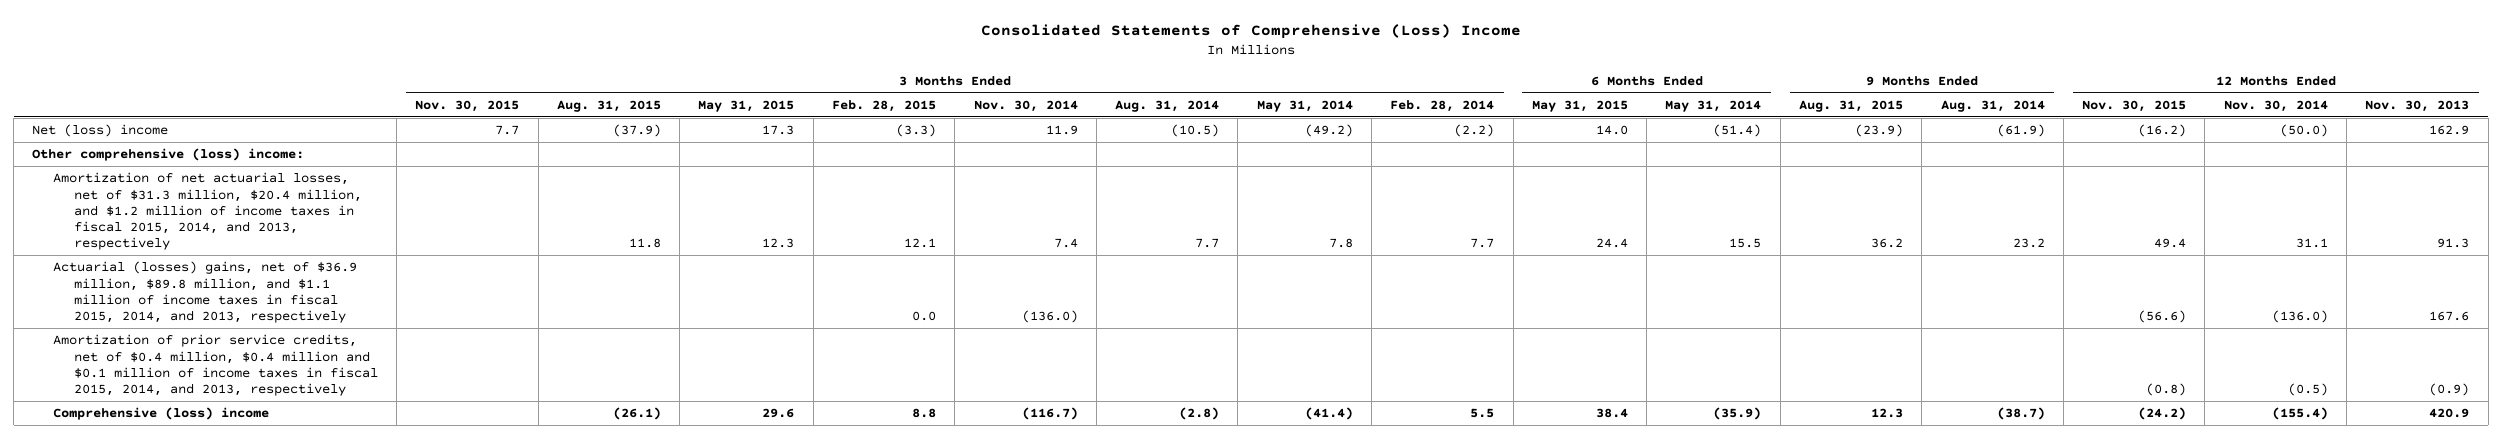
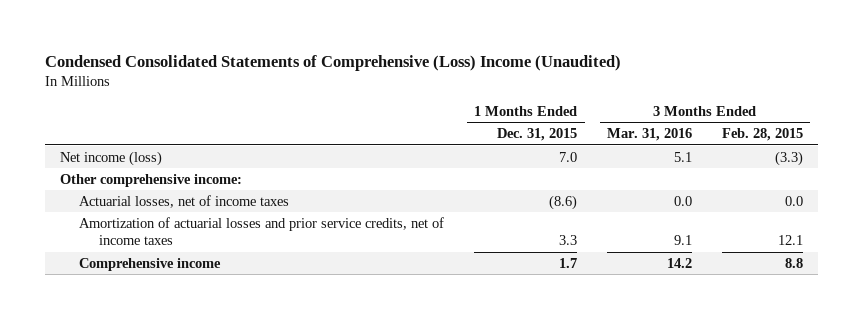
- Consolidated Statements of Comprehensive (Loss) Income
+ Condensed Consolidated Statements of Comprehensive (Loss) Income (Unaudited)
- | 3 Months Ended Nov. 30, 2015 | 3 Months Ended Aug. 31, 2015 | 3 Months Ended May 31, 2015 | 3 Months Ended Feb. 28, 2015 | 3 Months Ended Nov. 30, 2014 | 3 Months Ended Aug. 31, 2014 | 3 Months Ended May 31, 2014 | 3 Months Ended Feb. 28, 2014 | 6 Months Ended May 31, 2015 | 6 Months Ended May 31, 2014 | 9 Months Ended Aug. 31, 2015 | 9 Months Ended Aug. 31, 2014 | 12 Months Ended Nov. 30, 2015 | 12 Months Ended Nov. 30, 2014 | 12 Months Ended Nov. 30, 2013
+ | 1 Months Ended Dec. 31, 2015 | 3 Months Ended Mar. 31, 2016 | 3 Months Ended Feb. 28, 2015
- Net (loss) income | 7.7 | (37.9) | 17.3 | (3.3) | 11.9 | (10.5) | (49.2) | (2.2) | 14.0 | (51.4) | (23.9) | (61.9) | (16.2) | (50.0) | 162.9
- Other comprehensive (loss) income:
- Amortization of net actuarial losses, net of $31.3 million, $20.4 million, and $1.2 million of income taxes in fiscal 2015, 2014, and 2013, respectively | | 11.8 | 12.3 | 12.1 | 7.4 | 7.7 | 7.8 | 7.7 | 24.4 | 15.5 | 36.2 | 23.2 | 49.4 | 31.1 | 91.3
- Actuarial (losses) gains, net of $36.9 million, $89.8 million, and $1.1 million of income taxes in fiscal 2015, 2014, and 2013, respectively | | | | 0.0 | (136.0) | | | | | | | | (56.6) | (136.0) | 167.6
- Amortization of prior service credits, net of $0.4 million, $0.4 million and $0.1 million of income taxes in fiscal 2015, 2014, and 2013, respectively | | | | | | | | | | | | | (0.8) | (0.5) | (0.9)
- Comprehensive (loss) income | | (26.1) | 29.6 | 8.8 | (116.7) | (2.8) | (41.4) | 5.5 | 38.4 | (35.9) | 12.3 | (38.7) | (24.2) | (155.4) | 420.9
+ Net income (loss) | 7.0 | 5.1 | (3.3)
+ Other comprehensive income:
+ Actuarial losses, net of income taxes | (8.6) | 0.0 | 0.0
+ Amortization of actuarial losses and prior service credits, net of income taxes | 3.3 | 9.1 | 12.1
+ Comprehensive income | 1.7 | 14.2 | 8.8

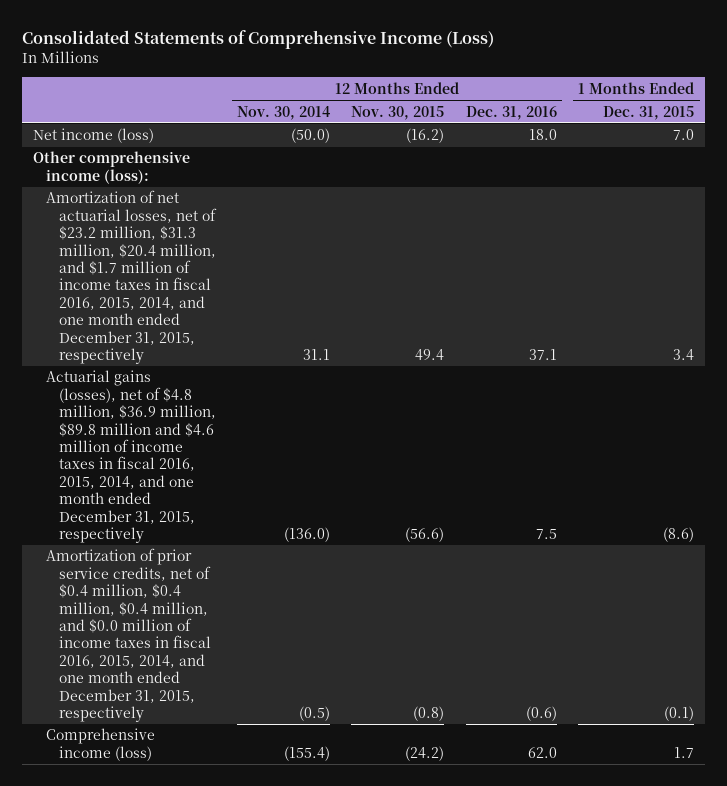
- Condensed Consolidated Statements of Comprehensive (Loss) Income (Unaudited)
+ Consolidated Statements of Comprehensive Income (Loss)
- | 1 Months Ended Dec. 31, 2015 | 3 Months Ended Mar. 31, 2016 | 3 Months Ended Feb. 28, 2015
+ | 12 Months Ended Nov. 30, 2014 | 12 Months Ended Nov. 30, 2015 | 12 Months Ended Dec. 31, 2016 | 1 Months Ended Dec. 31, 2015
- Other comprehensive income:
- Actuarial losses, net of income taxes | (8.6) | 0.0 | 0.0
- Amortization of actuarial losses and prior service credits, net of income taxes | 3.3 | 9.1 | 12.1
- Comprehensive income | 1.7 | 14.2 | 8.8
+ Other comprehensive income (loss):
+ Amortization of net actuarial losses, net of $23.2 million, $31.3 million, $20.4 million, and $1.7 million of income taxes in fiscal 2016, 2015, 2014, and one month ended December 31, 2015, respectively | 31.1 | 49.4 | 37.1 | 3.4
+ Actuarial gains (losses), net of $4.8 million, $36.9 million, $89.8 million and $4.6 million of income taxes in fiscal 2016, 2015, 2014, and one month ended December 31, 2015, respectively | (136.0) | (56.6) | 7.5 | (8.6)
+ Amortization of prior service credits, net of $0.4 million, $0.4 million, $0.4 million, and $0.0 million of income taxes in fiscal 2016, 2015, 2014, and one month ended December 31, 2015, respectively | (0.5) | (0.8) | (0.6) | (0.1)
+ Comprehensive income (loss) | (155.4) | (24.2) | 62.0 | 1.7

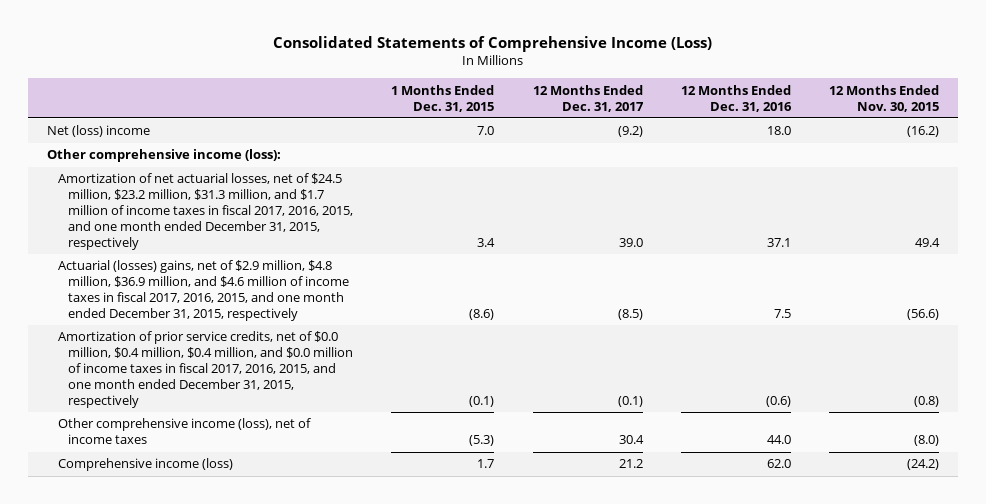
- | 12 Months Ended Nov. 30, 2014 | 12 Months Ended Nov. 30, 2015 | 12 Months Ended Dec. 31, 2016 | 1 Months Ended Dec. 31, 2015
+ | 1 Months Ended Dec. 31, 2015 | 12 Months Ended Dec. 31, 2017 | 12 Months Ended Dec. 31, 2016 | 12 Months Ended Nov. 30, 2015
- Net income (loss) | (50.0) | (16.2) | 18.0 | 7.0
+ Net (loss) income | 7.0 | (9.2) | 18.0 | (16.2)
- Amortization of net actuarial losses, net of $23.2 million, $31.3 million, $20.4 million, and $1.7 million of income taxes in fiscal 2016, 2015, 2014, and one month ended December 31, 2015, respectively | 31.1 | 49.4 | 37.1 | 3.4
- Actuarial gains (losses), net of $4.8 million, $36.9 million, $89.8 million and $4.6 million of income taxes in fiscal 2016, 2015, 2014, and one month ended December 31, 2015, respectively | (136.0) | (56.6) | 7.5 | (8.6)
- Amortization of prior service credits, net of $0.4 million, $0.4 million, $0.4 million, and $0.0 million of income taxes in fiscal 2016, 2015, 2014, and one month ended December 31, 2015, respectively | (0.5) | (0.8) | (0.6) | (0.1)
+ Amortization of net actuarial losses, net of $24.5 million, $23.2 million, $31.3 million, and $1.7 million of income taxes in fiscal 2017, 2016, 2015, and one month ended December 31, 2015, respectively | 3.4 | 39.0 | 37.1 | 49.4
+ Actuarial (losses) gains, net of $2.9 million, $4.8 million, $36.9 million, and $4.6 million of income taxes in fiscal 2017, 2016, 2015, and one month ended December 31, 2015, respectively | (8.6) | (8.5) | 7.5 | (56.6)
+ Amortization of prior service credits, net of $0.0 million, $0.4 million, $0.4 million, and $0.0 million of income taxes in fiscal 2017, 2016, 2015, and one month ended December 31, 2015, respectively | (0.1) | (0.1) | (0.6) | (0.8)
+ Other comprehensive income (loss), net of income taxes | (5.3) | 30.4 | 44.0 | (8.0)

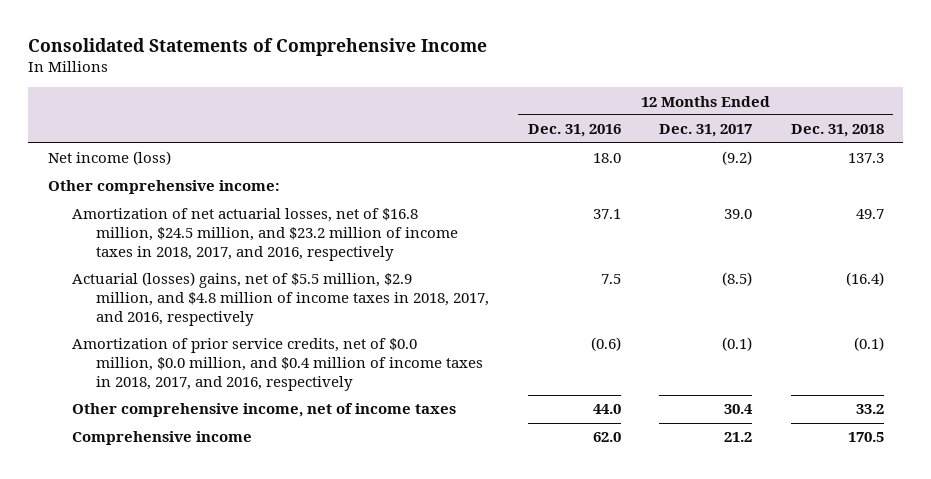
- Consolidated Statements of Comprehensive Income (Loss)
+ Consolidated Statements of Comprehensive Income
- | 1 Months Ended Dec. 31, 2015 | 12 Months Ended Dec. 31, 2017 | 12 Months Ended Dec. 31, 2016 | 12 Months Ended Nov. 30, 2015
+ | 12 Months Ended Dec. 31, 2016 | 12 Months Ended Dec. 31, 2017 | 12 Months Ended Dec. 31, 2018
- Net (loss) income | 7.0 | (9.2) | 18.0 | (16.2)
- Other comprehensive income (loss):
- Amortization of net actuarial losses, net of $24.5 million, $23.2 million, $31.3 million, and $1.7 million of income taxes in fiscal 2017, 2016, 2015, and one month ended December 31, 2015, respectively | 3.4 | 39.0 | 37.1 | 49.4
- Actuarial (losses) gains, net of $2.9 million, $4.8 million, $36.9 million, and $4.6 million of income taxes in fiscal 2017, 2016, 2015, and one month ended December 31, 2015, respectively | (8.6) | (8.5) | 7.5 | (56.6)
- Amortization of prior service credits, net of $0.0 million, $0.4 million, $0.4 million, and $0.0 million of income taxes in fiscal 2017, 2016, 2015, and one month ended December 31, 2015, respectively | (0.1) | (0.1) | (0.6) | (0.8)
- Other comprehensive income (loss), net of income taxes | (5.3) | 30.4 | 44.0 | (8.0)
- Comprehensive income (loss) | 1.7 | 21.2 | 62.0 | (24.2)
+ Net income (loss) | 18.0 | (9.2) | 137.3
+ Other comprehensive income:
+ Amortization of net actuarial losses, net of $16.8 million, $24.5 million, and $23.2 million of income taxes in 2018, 2017, and 2016, respectively | 37.1 | 39.0 | 49.7
+ Actuarial (losses) gains, net of $5.5 million, $2.9 million, and $4.8 million of income taxes in 2018, 2017, and 2016, respectively | 7.5 | (8.5) | (16.4)
+ Amortization of prior service credits, net of $0.0 million, $0.0 million, and $0.4 million of income taxes in 2018, 2017, and 2016, respectively | (0.6) | (0.1) | (0.1)
+ Other comprehensive income, net of income taxes | 44.0 | 30.4 | 33.2
+ Comprehensive income | 62.0 | 21.2 | 170.5

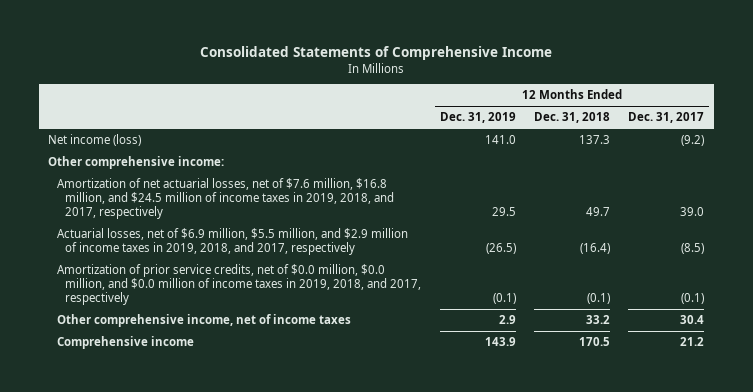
- | 12 Months Ended Dec. 31, 2016 | 12 Months Ended Dec. 31, 2017 | 12 Months Ended Dec. 31, 2018
+ | 12 Months Ended Dec. 31, 2019 | 12 Months Ended Dec. 31, 2018 | 12 Months Ended Dec. 31, 2017
- Amortization of net actuarial losses, net of $16.8 million, $24.5 million, and $23.2 million of income taxes in 2018, 2017, and 2016, respectively | 37.1 | 39.0 | 49.7
- Actuarial (losses) gains, net of $5.5 million, $2.9 million, and $4.8 million of income taxes in 2018, 2017, and 2016, respectively | 7.5 | (8.5) | (16.4)
- Amortization of prior service credits, net of $0.0 million, $0.0 million, and $0.4 million of income taxes in 2018, 2017, and 2016, respectively | (0.6) | (0.1) | (0.1)
+ Amortization of net actuarial losses, net of $7.6 million, $16.8 million, and $24.5 million of income taxes in 2019, 2018, and 2017, respectively | 29.5 | 49.7 | 39.0
+ Actuarial losses, net of $6.9 million, $5.5 million, and $2.9 million of income taxes in 2019, 2018, and 2017, respectively | (26.5) | (16.4) | (8.5)
+ Amortization of prior service credits, net of $0.0 million, $0.0 million, and $0.0 million of income taxes in 2019, 2018, and 2017, respectively | (0.1) | (0.1) | (0.1)

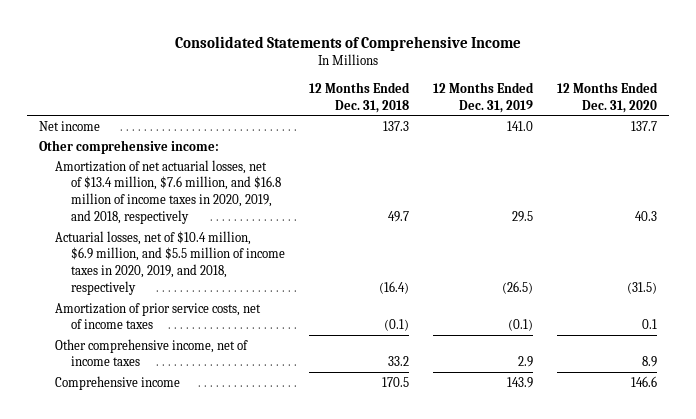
- | 12 Months Ended Dec. 31, 2019 | 12 Months Ended Dec. 31, 2018 | 12 Months Ended Dec. 31, 2017
+ | 12 Months Ended Dec. 31, 2018 | 12 Months Ended Dec. 31, 2019 | 12 Months Ended Dec. 31, 2020
- Net income (loss) | 141.0 | 137.3 | (9.2)
+ Net income | 137.3 | 141.0 | 137.7
- Amortization of net actuarial losses, net of $7.6 million, $16.8 million, and $24.5 million of income taxes in 2019, 2018, and 2017, respectively | 29.5 | 49.7 | 39.0
- Actuarial losses, net of $6.9 million, $5.5 million, and $2.9 million of income taxes in 2019, 2018, and 2017, respectively | (26.5) | (16.4) | (8.5)
- Amortization of prior service credits, net of $0.0 million, $0.0 million, and $0.0 million of income taxes in 2019, 2018, and 2017, respectively | (0.1) | (0.1) | (0.1)
+ Amortization of net actuarial losses, net of $13.4 million, $7.6 million, and $16.8 million of income taxes in 2020, 2019, and 2018, respectively | 49.7 | 29.5 | 40.3
+ Actuarial losses, net of $10.4 million, $6.9 million, and $5.5 million of income taxes in 2020, 2019, and 2018, respectively | (16.4) | (26.5) | (31.5)
+ Amortization of prior service costs, net of income taxes | (0.1) | (0.1) | 0.1

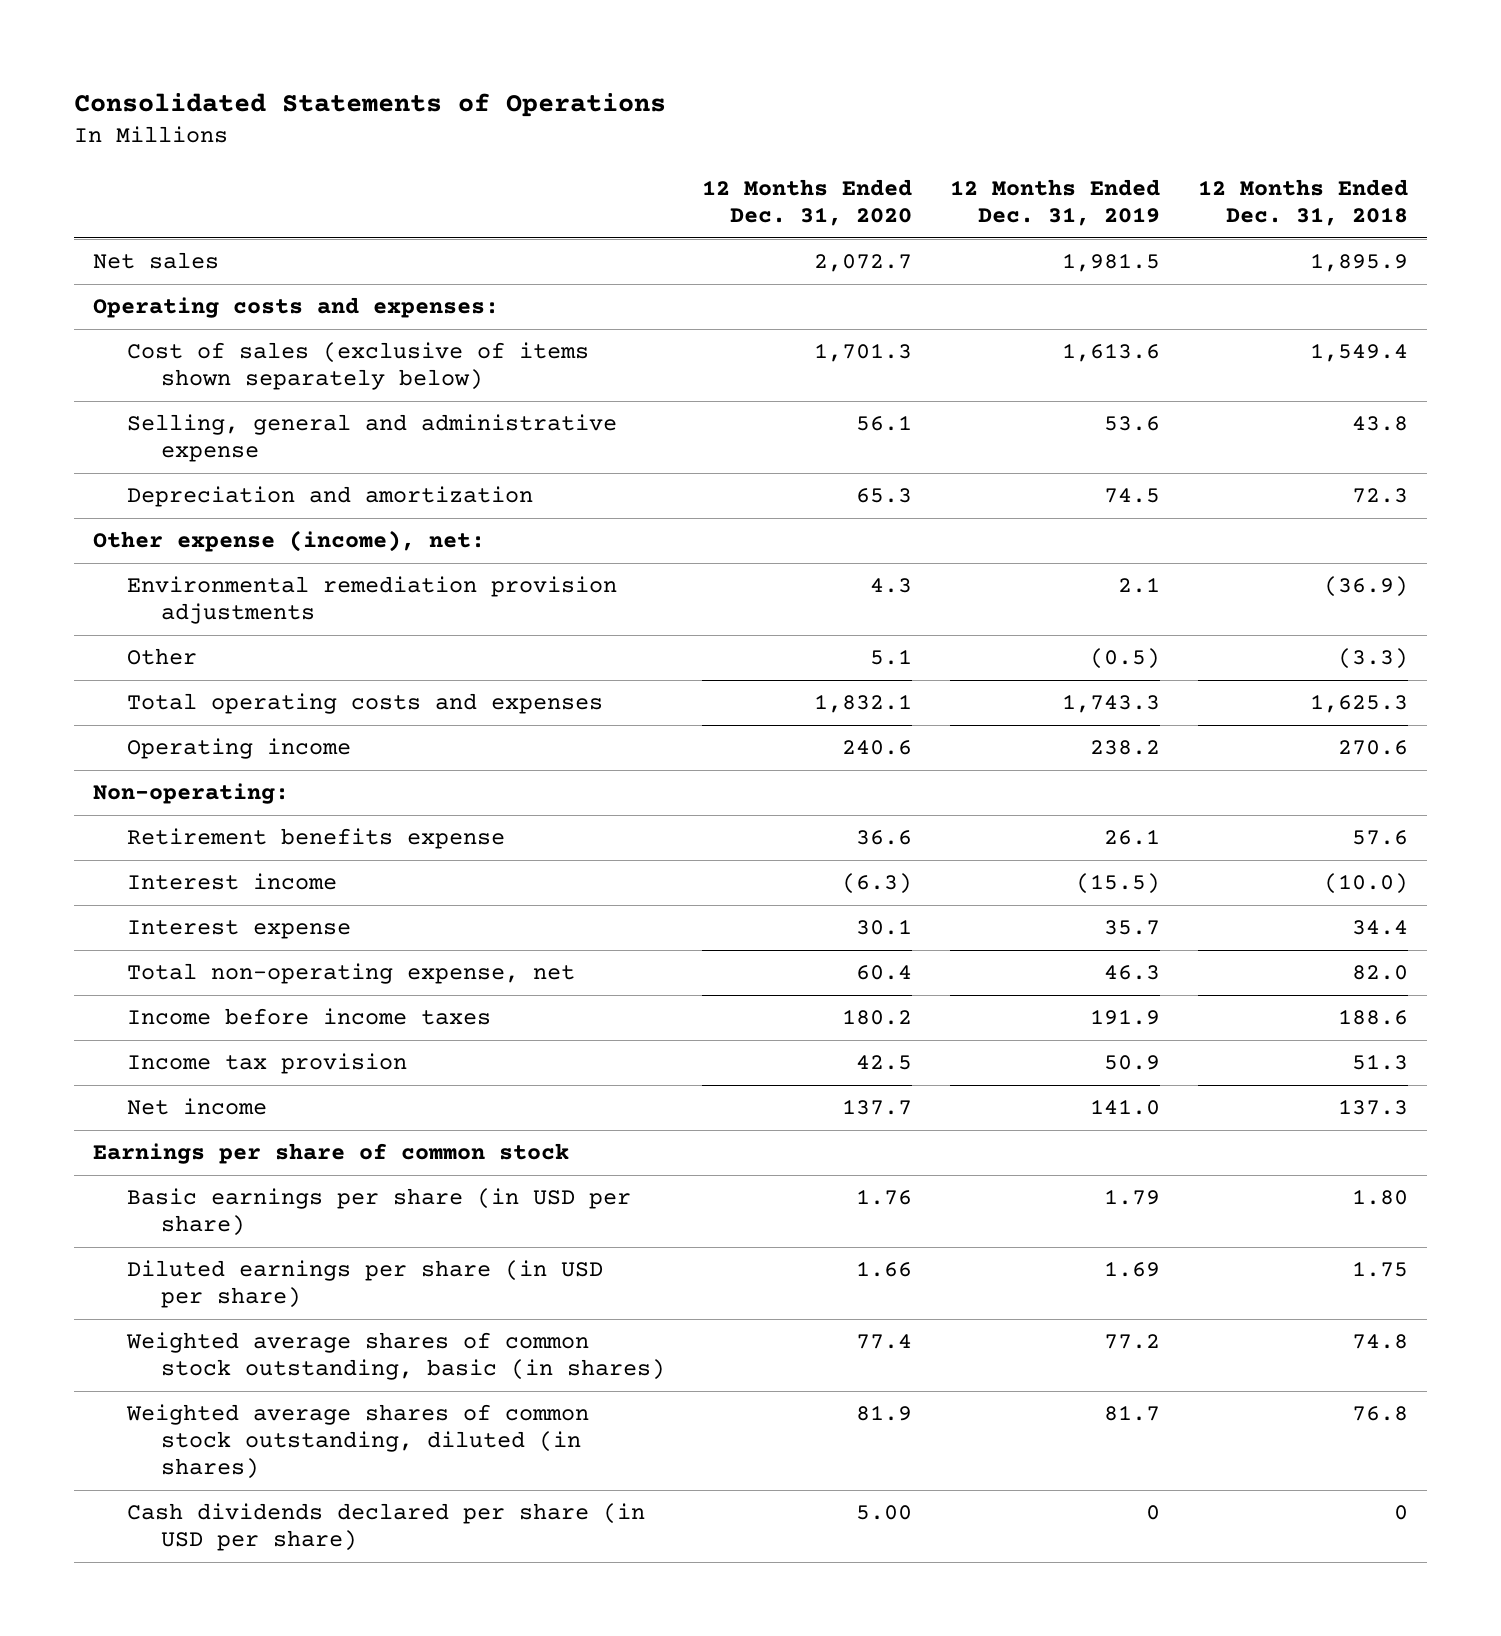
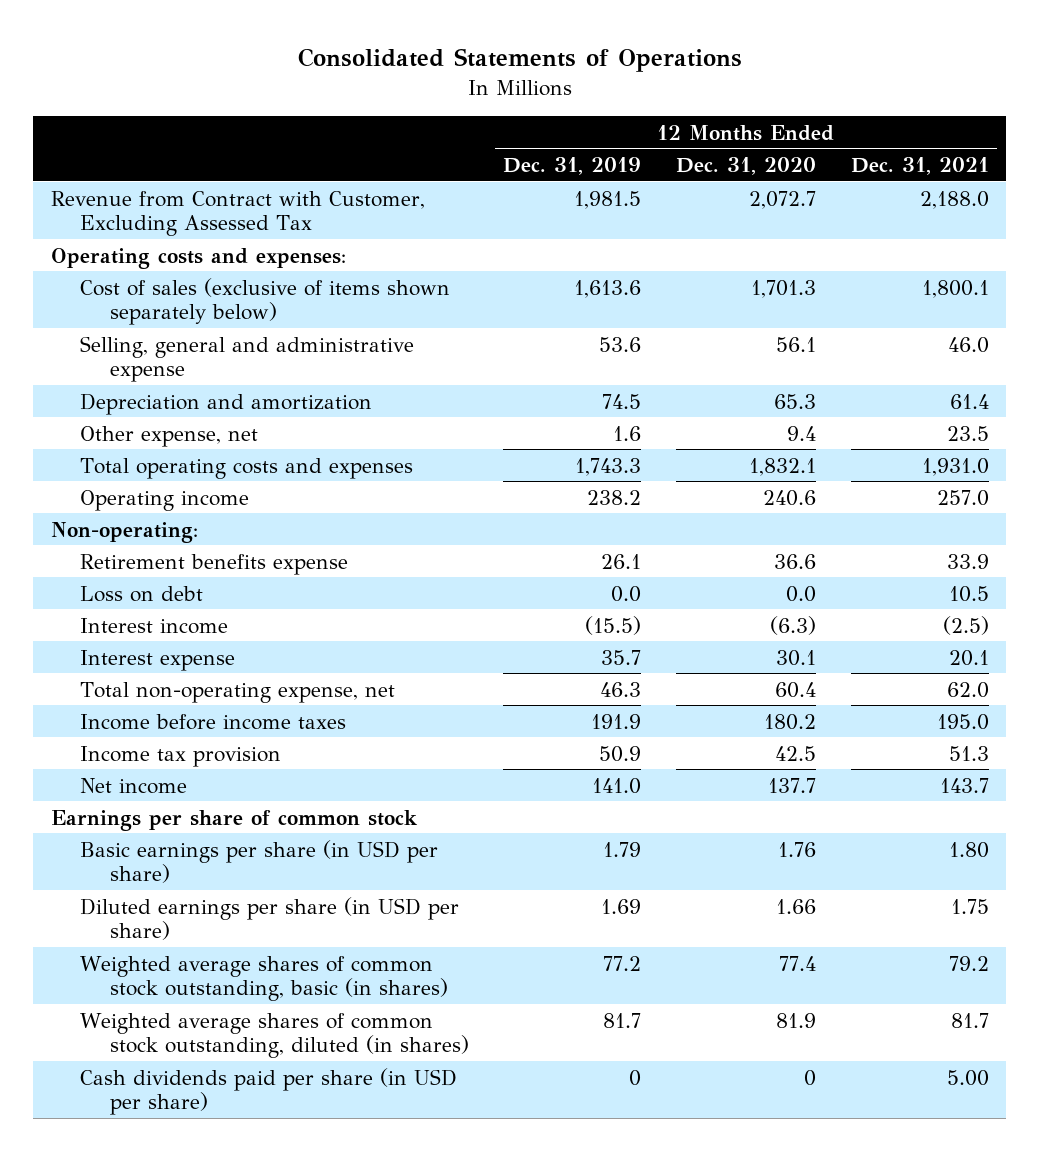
- | 12 Months Ended Dec. 31, 2020 | 12 Months Ended Dec. 31, 2019 | 12 Months Ended Dec. 31, 2018
+ | 12 Months Ended Dec. 31, 2019 | 12 Months Ended Dec. 31, 2020 | 12 Months Ended Dec. 31, 2021
- Net sales | 2,072.7 | 1,981.5 | 1,895.9
+ Revenue from Contract with Customer, Excluding Assessed Tax | 1,981.5 | 2,072.7 | 2,188.0
- Other expense (income), net:
- Environmental remediation provision adjustments | 4.3 | 2.1 | (36.9)
- Other | 5.1 | (0.5) | (3.3)
+ Other expense, net | 1.6 | 9.4 | 23.5
+ Loss on debt | 0.0 | 0.0 | 10.5
- Cash dividends declared per share (in USD per share) | 5.00 | 0 | 0
+ Cash dividends paid per share (in USD per share) | 0 | 0 | 5.00

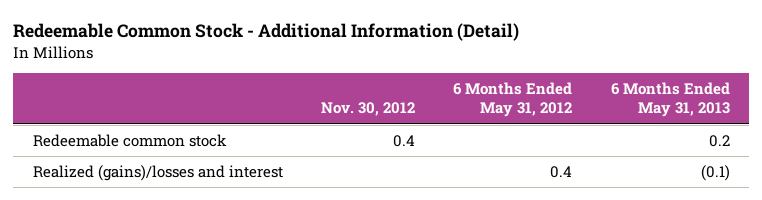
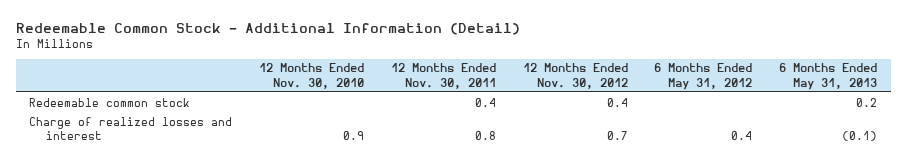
- | Nov. 30, 2012 | 6 Months Ended May 31, 2012 | 6 Months Ended May 31, 2013
+ | 12 Months Ended Nov. 30, 2010 | 12 Months Ended Nov. 30, 2011 | 12 Months Ended Nov. 30, 2012 | 6 Months Ended May 31, 2012 | 6 Months Ended May 31, 2013
- Realized (gains)/losses and interest | | 0.4 | (0.1)
+ Charge of realized losses and interest | 0.9 | 0.8 | 0.7 | 0.4 | (0.1)

